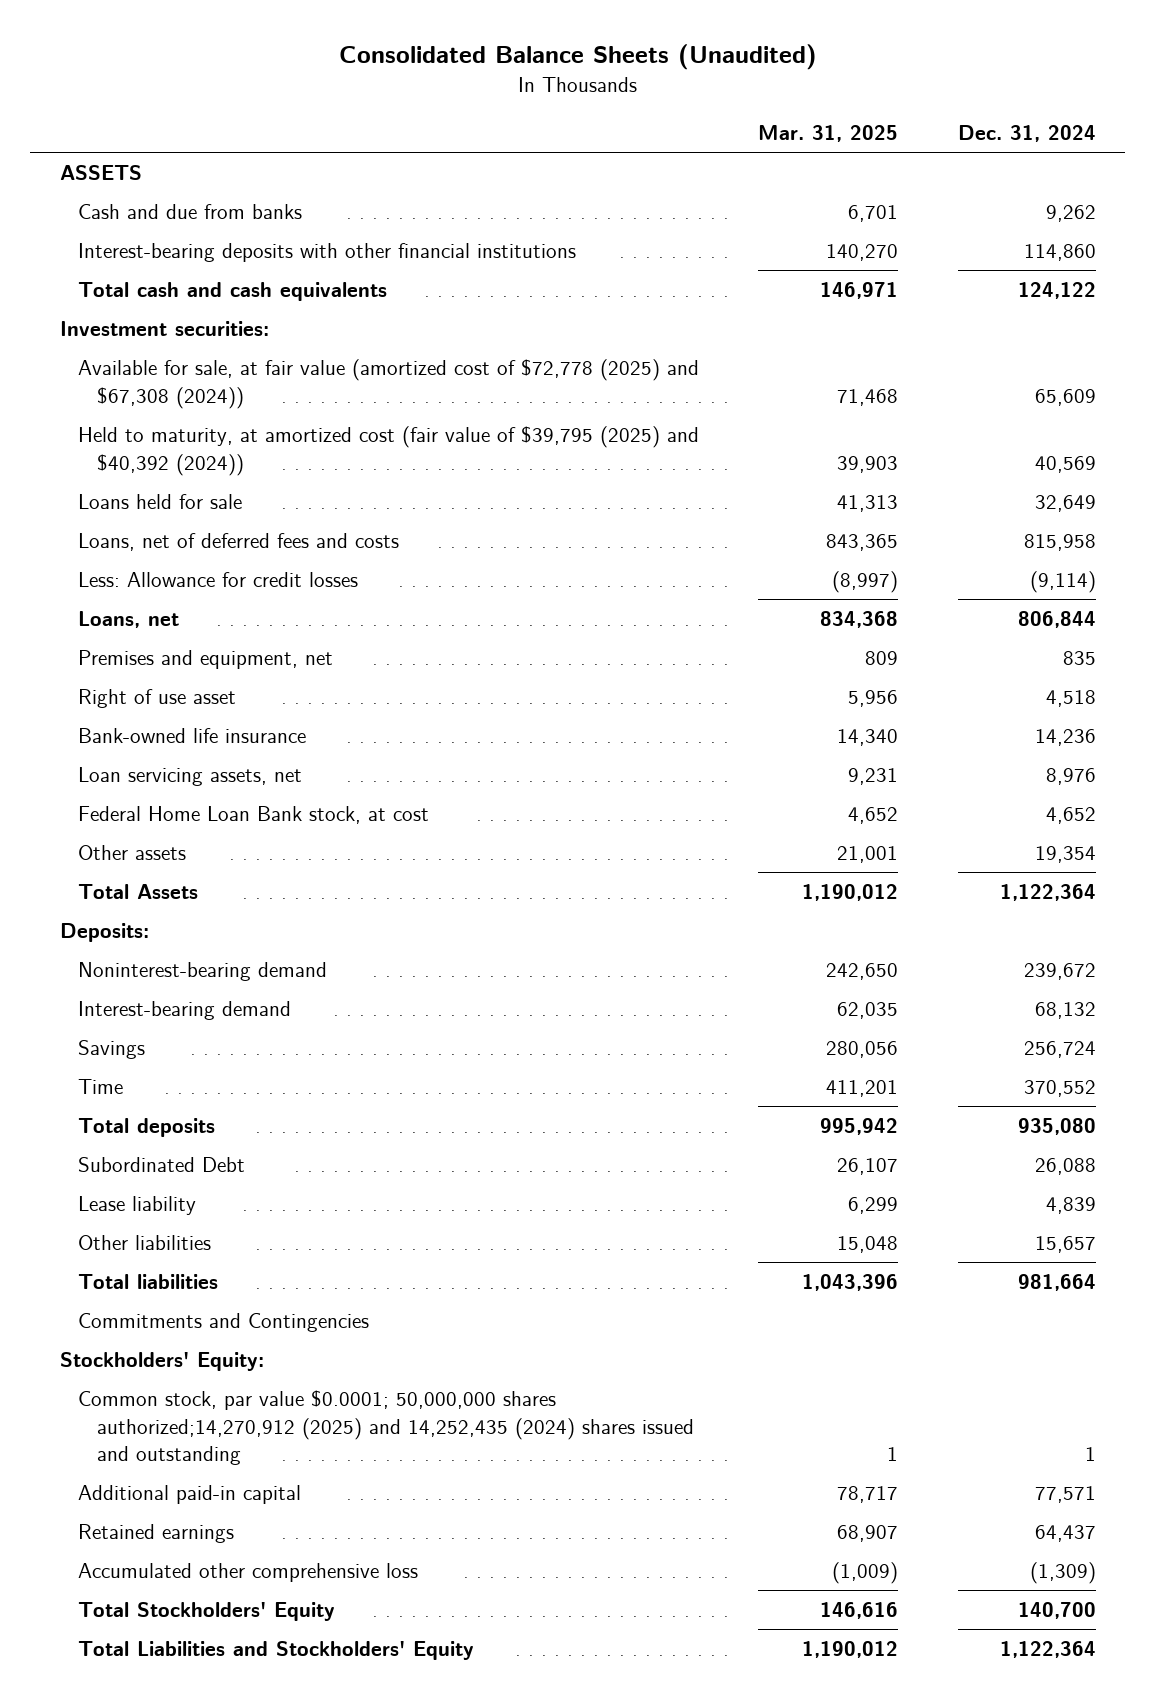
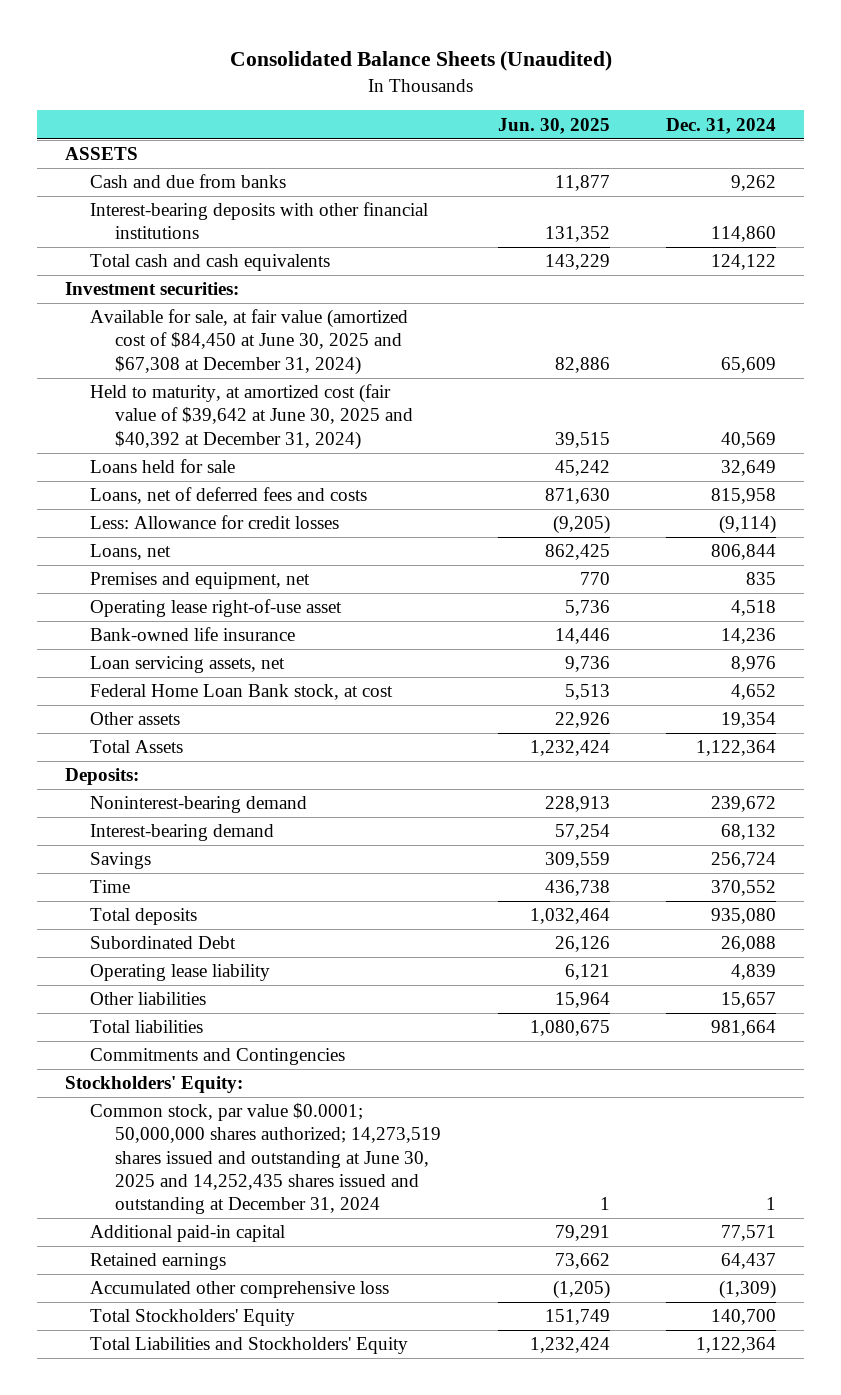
- | Mar. 31, 2025 | Dec. 31, 2024
+ | Jun. 30, 2025 | Dec. 31, 2024
- Available for sale, at fair value (amortized cost of $72,778 (2025) and $67,308 (2024)) | 71,468 | 65,609
- Held to maturity, at amortized cost (fair value of $39,795 (2025) and $40,392 (2024)) | 39,903 | 40,569
+ Available for sale, at fair value (amortized cost of $84,450 at June 30, 2025 and $67,308 at December 31, 2024) | 82,886 | 65,609
+ Held to maturity, at amortized cost (fair value of $39,642 at June 30, 2025 and $40,392 at December 31, 2024) | 39,515 | 40,569
- Right of use asset | 5,956 | 4,518
+ Operating lease right-of-use asset | 5,736 | 4,518
- Lease liability | 6,299 | 4,839
+ Operating lease liability | 6,121 | 4,839
- Common stock, par value $0.0001; 50,000,000 shares authorized;14,270,912 (2025) and 14,252,435 (2024) shares issued and outstanding | 1 | 1
+ Common stock, par value $0.0001; 50,000,000 shares authorized; 14,273,519 shares issued and outstanding at June 30, 2025 and 14,252,435 shares issued and outstanding at December 31, 2024 | 1 | 1

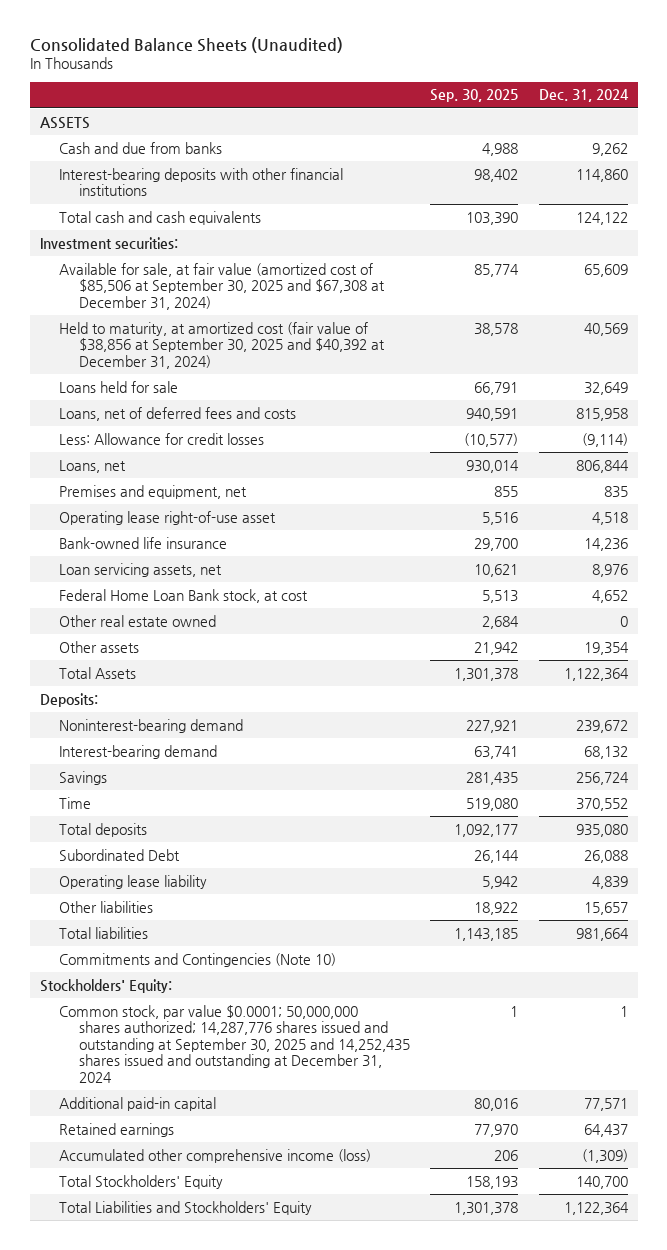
- | Jun. 30, 2025 | Dec. 31, 2024
+ | Sep. 30, 2025 | Dec. 31, 2024
- Available for sale, at fair value (amortized cost of $84,450 at June 30, 2025 and $67,308 at December 31, 2024) | 82,886 | 65,609
- Held to maturity, at amortized cost (fair value of $39,642 at June 30, 2025 and $40,392 at December 31, 2024) | 39,515 | 40,569
+ Available for sale, at fair value (amortized cost of $85,506 at September 30, 2025 and $67,308 at December 31, 2024) | 85,774 | 65,609
+ Held to maturity, at amortized cost (fair value of $38,856 at September 30, 2025 and $40,392 at December 31, 2024) | 38,578 | 40,569
+ Other real estate owned | 2,684 | 0
- Commitments and Contingencies
+ Commitments and Contingencies (Note 10)
- Common stock, par value $0.0001; 50,000,000 shares authorized; 14,273,519 shares issued and outstanding at June 30, 2025 and 14,252,435 shares issued and outstanding at December 31, 2024 | 1 | 1
+ Common stock, par value $0.0001; 50,000,000 shares authorized; 14,287,776 shares issued and outstanding at September 30, 2025 and 14,252,435 shares issued and outstanding at December 31, 2024 | 1 | 1
- Accumulated other comprehensive loss | (1,205) | (1,309)
+ Accumulated other comprehensive income (loss) | 206 | (1,309)

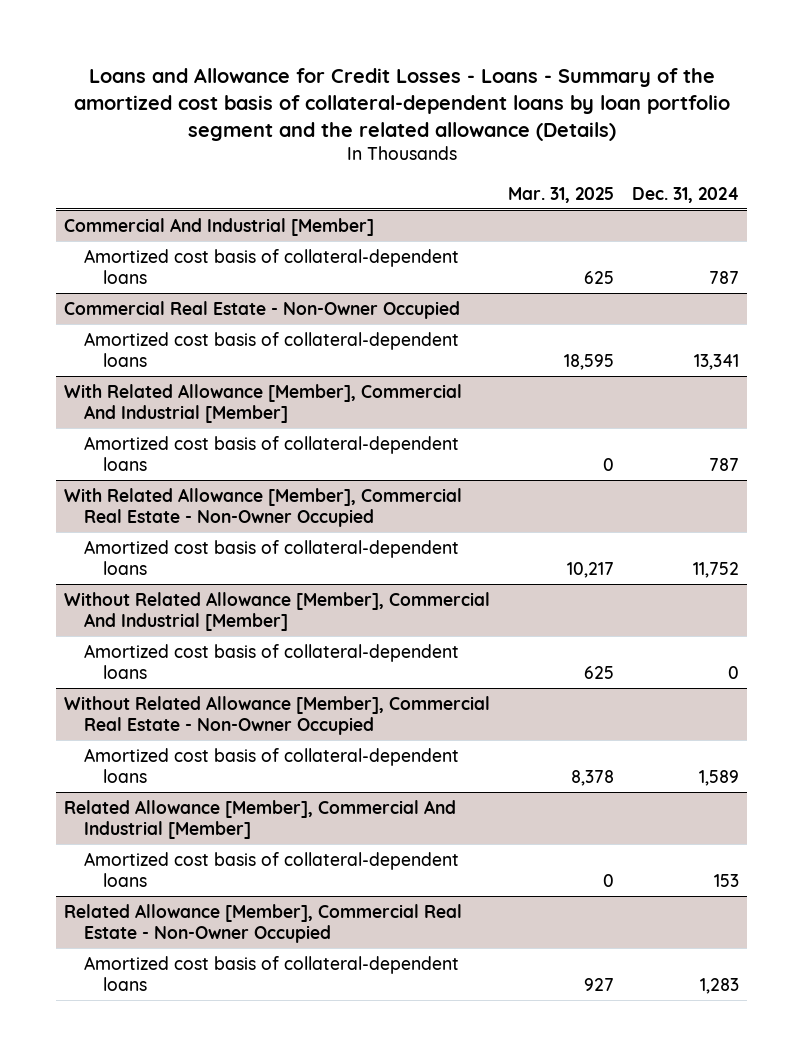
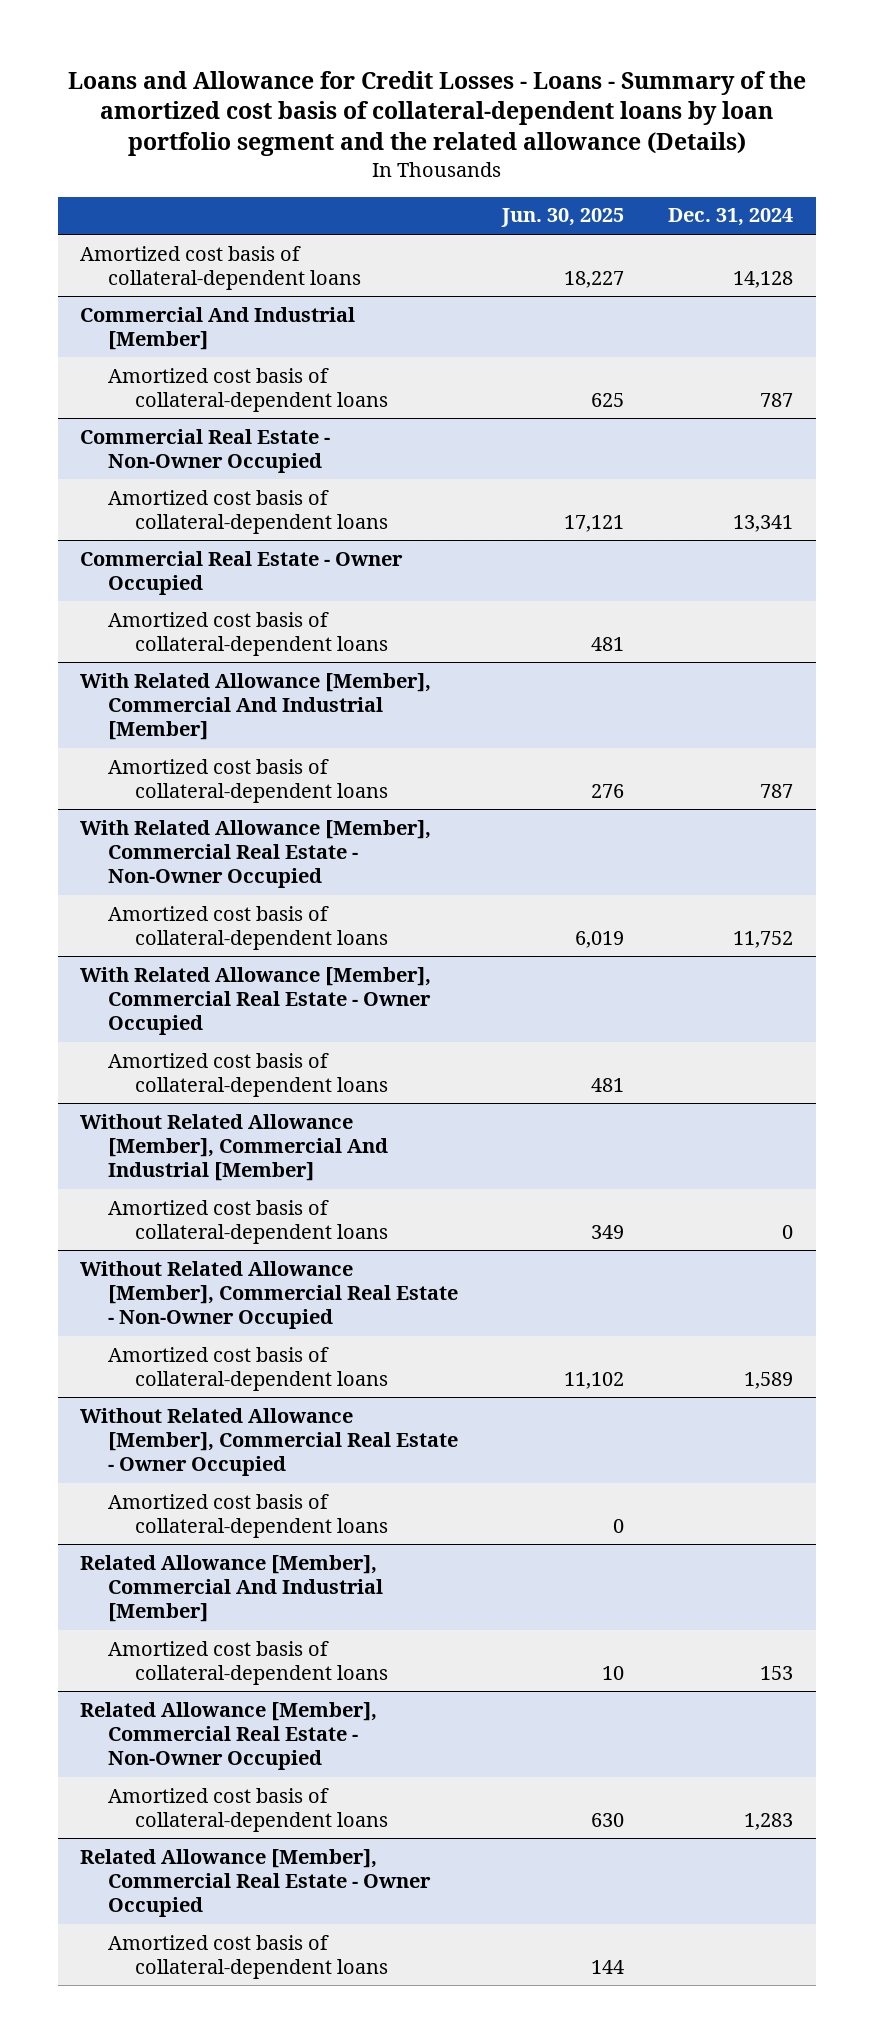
- | Mar. 31, 2025 | Dec. 31, 2024
+ | Jun. 30, 2025 | Dec. 31, 2024
+ Amortized cost basis of collateral-dependent loans | 18,227 | 14,128
+ Commercial Real Estate - Owner Occupied
+ Amortized cost basis of collateral-dependent loans | 481 |
+ With Related Allowance [Member], Commercial Real Estate - Owner Occupied
+ Amortized cost basis of collateral-dependent loans | 481 |
+ Without Related Allowance [Member], Commercial Real Estate - Owner Occupied
+ Amortized cost basis of collateral-dependent loans | 0 |
+ Related Allowance [Member], Commercial Real Estate - Owner Occupied
+ Amortized cost basis of collateral-dependent loans | 144 |

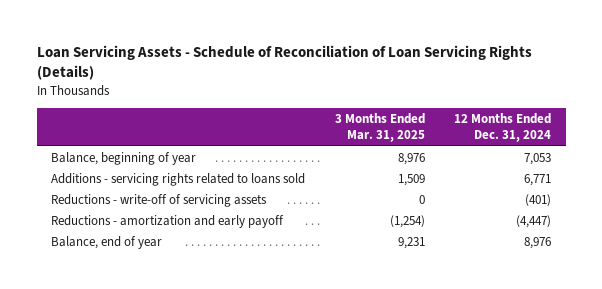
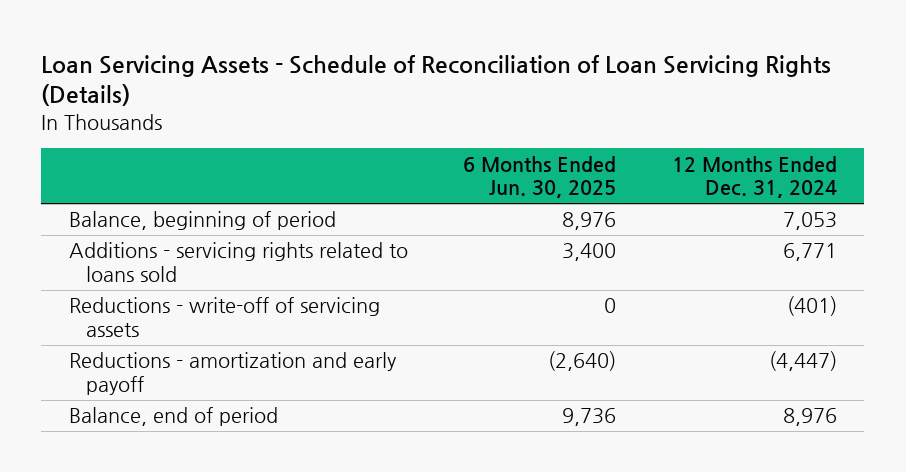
- | 3 Months Ended Mar. 31, 2025 | 12 Months Ended Dec. 31, 2024
+ | 6 Months Ended Jun. 30, 2025 | 12 Months Ended Dec. 31, 2024
- Balance, beginning of year | 8,976 | 7,053
+ Balance, beginning of period | 8,976 | 7,053
- Balance, end of year | 9,231 | 8,976
+ Balance, end of period | 9,736 | 8,976

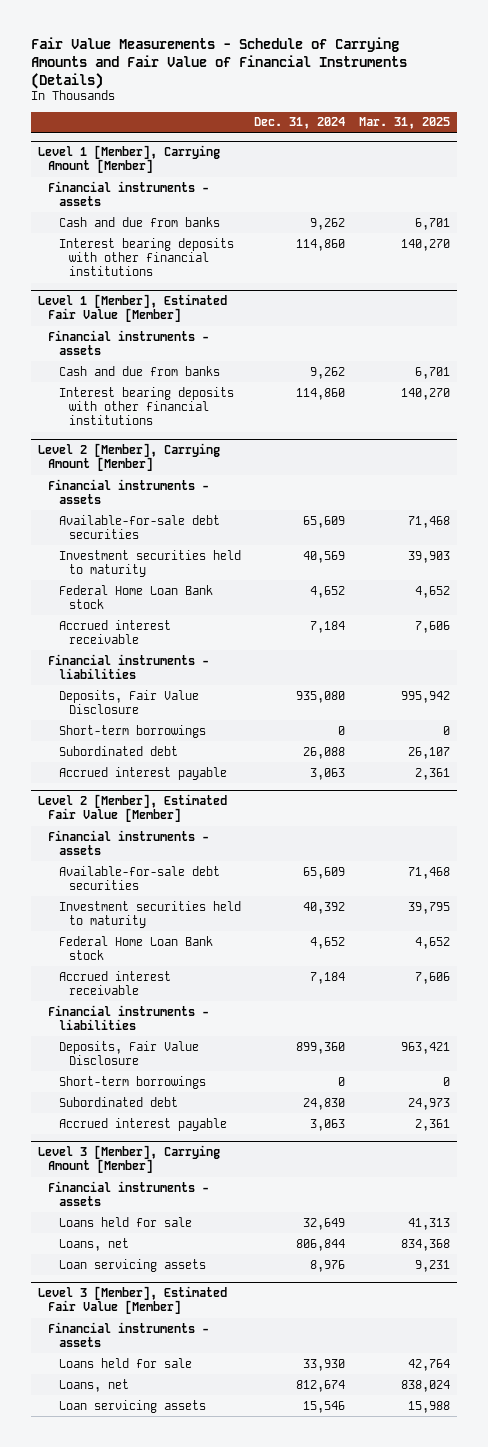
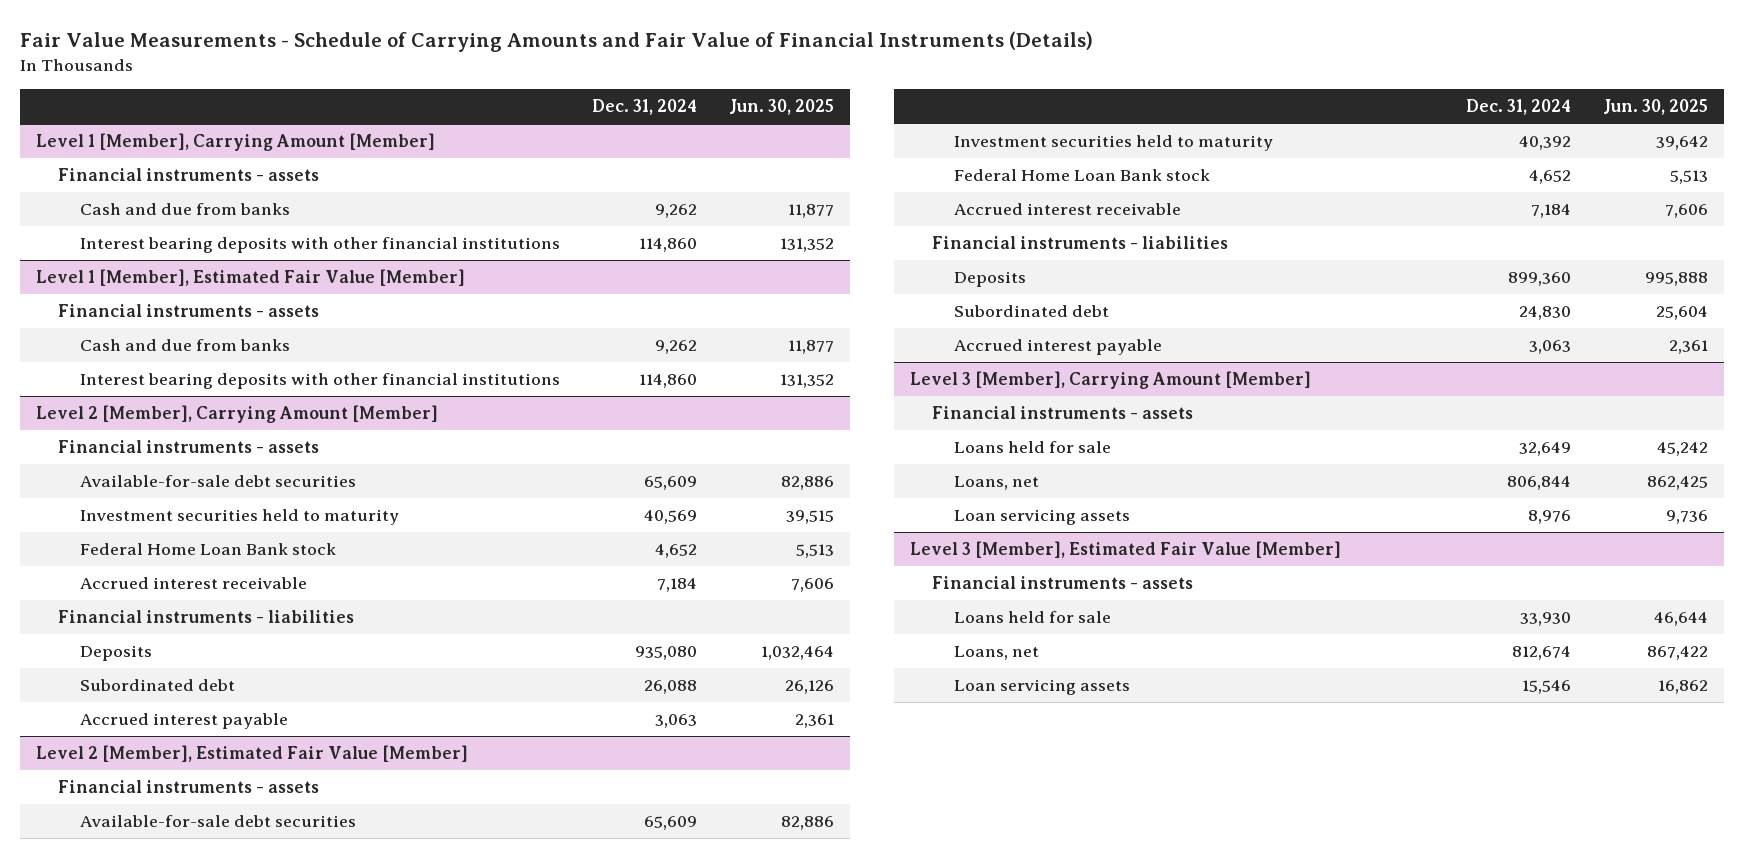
- | Dec. 31, 2024 | Mar. 31, 2025
+ | Dec. 31, 2024 | Jun. 30, 2025
@ Level 2 [Member], Carrying Amount [Member]
- Deposits, Fair Value Disclosure | 935,080 | 995,942
- Short-term borrowings | 0 | 0
+ Deposits | 935,080 | 1,032,464
@ Level 2 [Member], Estimated Fair Value [Member]
- Deposits, Fair Value Disclosure | 899,360 | 963,421
- Short-term borrowings | 0 | 0
+ Deposits | 899,360 | 995,888

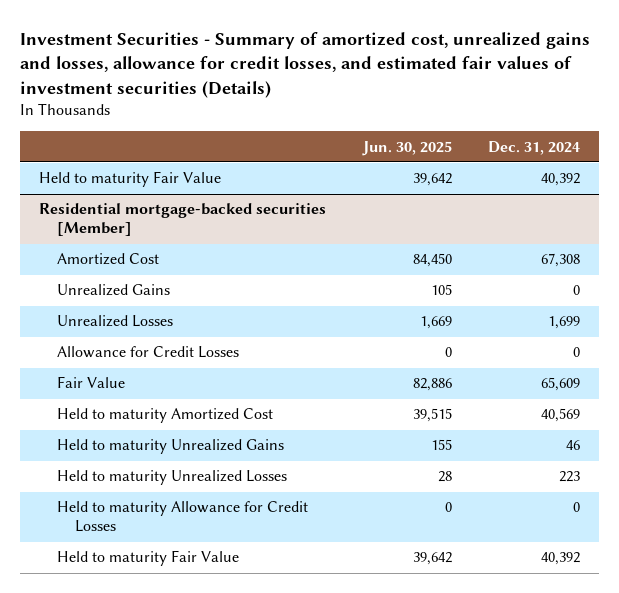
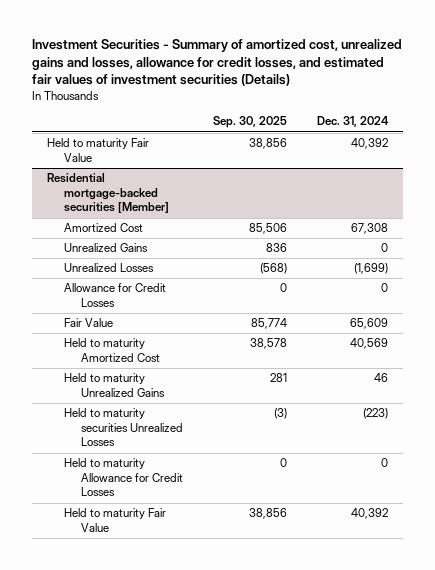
- | Jun. 30, 2025 | Dec. 31, 2024
+ | Sep. 30, 2025 | Dec. 31, 2024
@ Residential mortgage-backed securities [Member]
- Unrealized Losses | 1,669 | 1,699
+ Unrealized Losses | (568) | (1,699)
- Held to maturity Unrealized Losses | 28 | 223
+ Held to maturity securities Unrealized Losses | (3) | (223)

